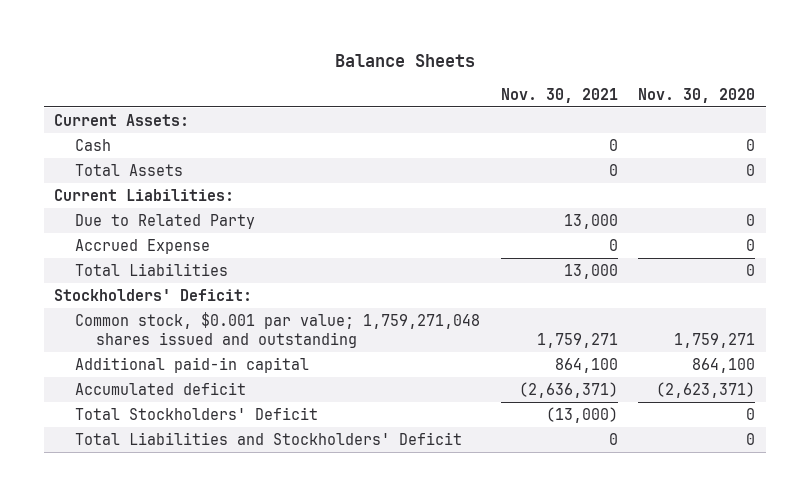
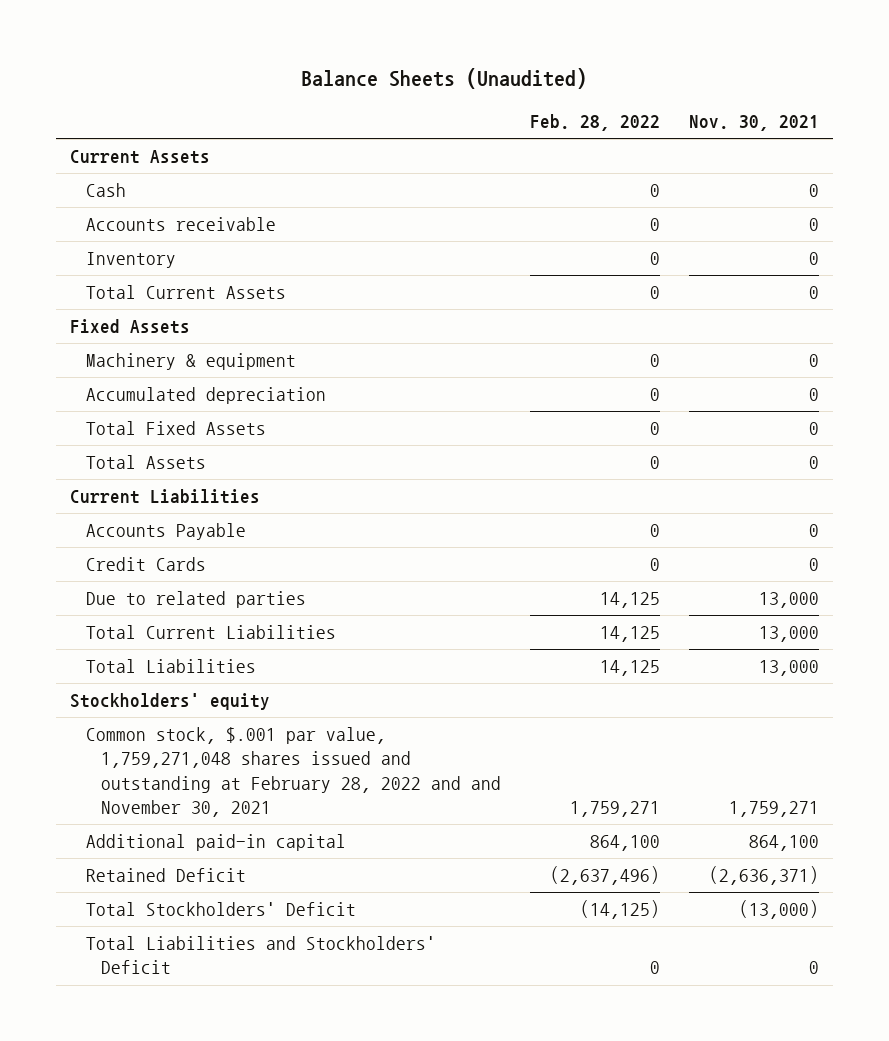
- Balance Sheets
+ Balance Sheets (Unaudited)
- | Nov. 30, 2021 | Nov. 30, 2020
+ | Feb. 28, 2022 | Nov. 30, 2021
- Current Assets:
+ Current Assets
+ Accounts receivable | 0 | 0
+ Inventory | 0 | 0
+ Total Current Assets | 0 | 0
+ Fixed Assets
+ Machinery & equipment | 0 | 0
+ Accumulated depreciation | 0 | 0
+ Total Fixed Assets | 0 | 0
- Current Liabilities:
- Due to Related Party | 13,000 | 0
- Accrued Expense | 0 | 0
+ Current Liabilities
+ Accounts Payable | 0 | 0
+ Credit Cards | 0 | 0
+ Due to related parties | 14,125 | 13,000
+ Total Current Liabilities | 14,125 | 13,000
- Stockholders' Deficit:
- Common stock, $0.001 par value; 1,759,271,048 shares issued and outstanding | 1,759,271 | 1,759,271
+ Stockholders' equity
+ Common stock, $.001 par value, 1,759,271,048 shares issued and outstanding at February 28, 2022 and and November 30, 2021 | 1,759,271 | 1,759,271
- Accumulated deficit | (2,636,371) | (2,623,371)
+ Retained Deficit | (2,637,496) | (2,636,371)

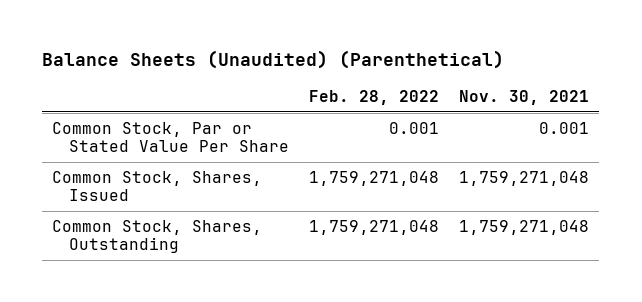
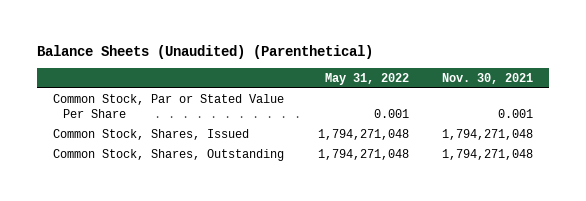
- | Feb. 28, 2022 | Nov. 30, 2021
+ | May 31, 2022 | Nov. 30, 2021
- Common Stock, Shares, Issued | 1,759,271,048 | 1,759,271,048
- Common Stock, Shares, Outstanding | 1,759,271,048 | 1,759,271,048
+ Common Stock, Shares, Issued | 1,794,271,048 | 1,794,271,048
+ Common Stock, Shares, Outstanding | 1,794,271,048 | 1,794,271,048

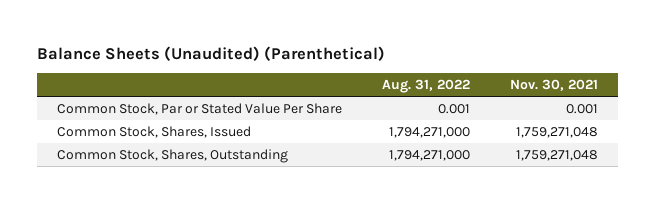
- | May 31, 2022 | Nov. 30, 2021
+ | Aug. 31, 2022 | Nov. 30, 2021
- Common Stock, Shares, Issued | 1,794,271,048 | 1,794,271,048
- Common Stock, Shares, Outstanding | 1,794,271,048 | 1,794,271,048
+ Common Stock, Shares, Issued | 1,794,271,000 | 1,759,271,048
+ Common Stock, Shares, Outstanding | 1,794,271,000 | 1,759,271,048

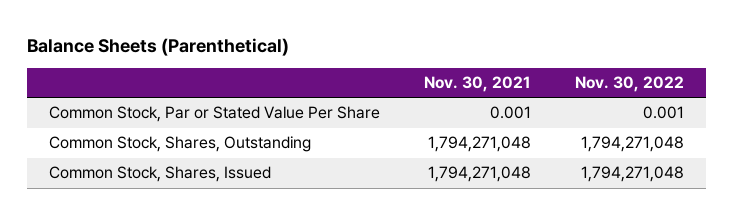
- Balance Sheets (Unaudited) (Parenthetical)
+ Balance Sheets (Parenthetical)
- | Aug. 31, 2022 | Nov. 30, 2021
+ | Nov. 30, 2021 | Nov. 30, 2022
- Common Stock, Shares, Issued | 1,794,271,000 | 1,759,271,048
- Common Stock, Shares, Outstanding | 1,794,271,000 | 1,759,271,048
+ Common Stock, Shares, Outstanding | 1,794,271,048 | 1,794,271,048
+ Common Stock, Shares, Issued | 1,794,271,048 | 1,794,271,048

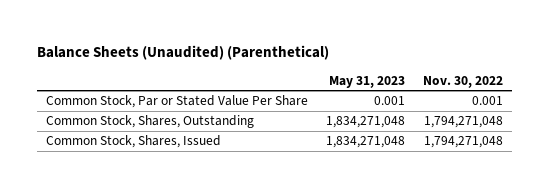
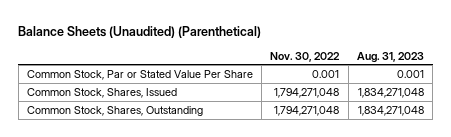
- | May 31, 2023 | Nov. 30, 2022
+ | Nov. 30, 2022 | Aug. 31, 2023
moved down: Common Stock, Shares, Outstanding | 1,794,271,048 | 1,834,271,048

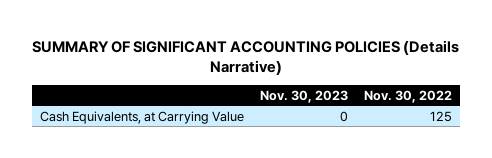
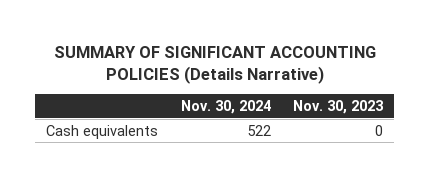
- | Nov. 30, 2023 | Nov. 30, 2022
+ | Nov. 30, 2024 | Nov. 30, 2023
- Cash Equivalents, at Carrying Value | 0 | 125
+ Cash equivalents | 522 | 0

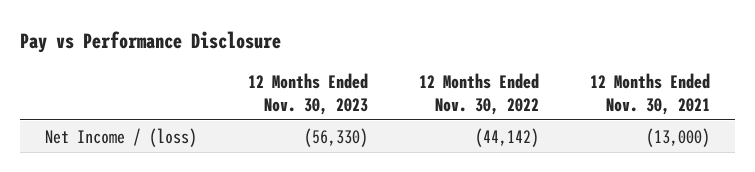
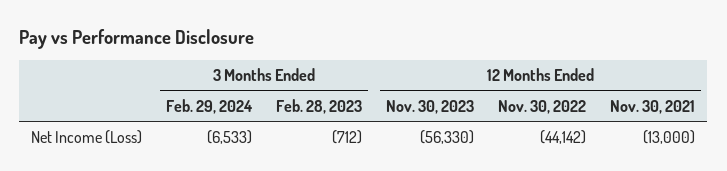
- | 12 Months Ended Nov. 30, 2023 | 12 Months Ended Nov. 30, 2022 | 12 Months Ended Nov. 30, 2021
+ | 3 Months Ended Feb. 29, 2024 | 3 Months Ended Feb. 28, 2023 | 12 Months Ended Nov. 30, 2023 | 12 Months Ended Nov. 30, 2022 | 12 Months Ended Nov. 30, 2021
- Net Income / (loss) | (56,330) | (44,142) | (13,000)
+ Net Income (Loss) | (6,533) | (712) | (56,330) | (44,142) | (13,000)

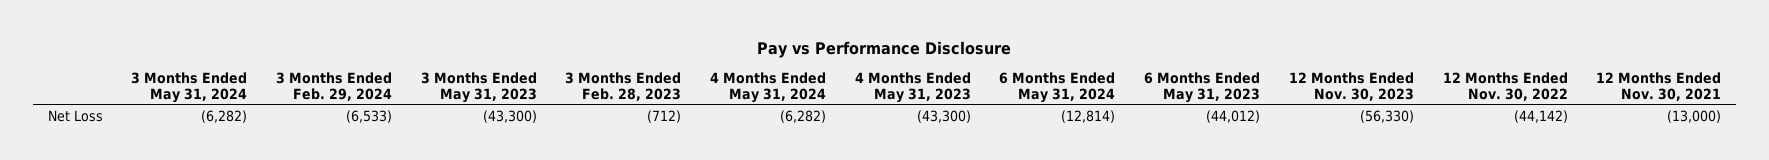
- | 3 Months Ended Feb. 29, 2024 | 3 Months Ended Feb. 28, 2023 | 12 Months Ended Nov. 30, 2023 | 12 Months Ended Nov. 30, 2022 | 12 Months Ended Nov. 30, 2021
+ | 3 Months Ended May 31, 2024 | 3 Months Ended Feb. 29, 2024 | 3 Months Ended May 31, 2023 | 3 Months Ended Feb. 28, 2023 | 4 Months Ended May 31, 2024 | 4 Months Ended May 31, 2023 | 6 Months Ended May 31, 2024 | 6 Months Ended May 31, 2023 | 12 Months Ended Nov. 30, 2023 | 12 Months Ended Nov. 30, 2022 | 12 Months Ended Nov. 30, 2021
- Net Income (Loss) | (6,533) | (712) | (56,330) | (44,142) | (13,000)
+ Net Loss | (6,282) | (6,533) | (43,300) | (712) | (6,282) | (43,300) | (12,814) | (44,012) | (56,330) | (44,142) | (13,000)

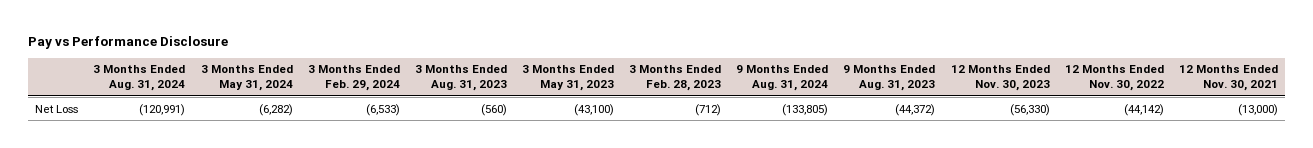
- | 3 Months Ended May 31, 2024 | 3 Months Ended Feb. 29, 2024 | 3 Months Ended May 31, 2023 | 3 Months Ended Feb. 28, 2023 | 4 Months Ended May 31, 2024 | 4 Months Ended May 31, 2023 | 6 Months Ended May 31, 2024 | 6 Months Ended May 31, 2023 | 12 Months Ended Nov. 30, 2023 | 12 Months Ended Nov. 30, 2022 | 12 Months Ended Nov. 30, 2021
+ | 3 Months Ended Aug. 31, 2024 | 3 Months Ended May 31, 2024 | 3 Months Ended Feb. 29, 2024 | 3 Months Ended Aug. 31, 2023 | 3 Months Ended May 31, 2023 | 3 Months Ended Feb. 28, 2023 | 9 Months Ended Aug. 31, 2024 | 9 Months Ended Aug. 31, 2023 | 12 Months Ended Nov. 30, 2023 | 12 Months Ended Nov. 30, 2022 | 12 Months Ended Nov. 30, 2021
- Net Loss | (6,282) | (6,533) | (43,300) | (712) | (6,282) | (43,300) | (12,814) | (44,012) | (56,330) | (44,142) | (13,000)
+ Net Loss | (120,991) | (6,282) | (6,533) | (560) | (43,100) | (712) | (133,805) | (44,372) | (56,330) | (44,142) | (13,000)

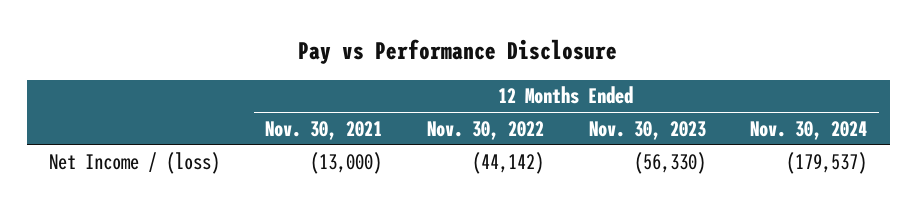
- | 3 Months Ended Aug. 31, 2024 | 3 Months Ended May 31, 2024 | 3 Months Ended Feb. 29, 2024 | 3 Months Ended Aug. 31, 2023 | 3 Months Ended May 31, 2023 | 3 Months Ended Feb. 28, 2023 | 9 Months Ended Aug. 31, 2024 | 9 Months Ended Aug. 31, 2023 | 12 Months Ended Nov. 30, 2023 | 12 Months Ended Nov. 30, 2022 | 12 Months Ended Nov. 30, 2021
+ | 12 Months Ended Nov. 30, 2021 | 12 Months Ended Nov. 30, 2022 | 12 Months Ended Nov. 30, 2023 | 12 Months Ended Nov. 30, 2024
- Net Loss | (120,991) | (6,282) | (6,533) | (560) | (43,100) | (712) | (133,805) | (44,372) | (56,330) | (44,142) | (13,000)
+ Net Income / (loss) | (13,000) | (44,142) | (56,330) | (179,537)

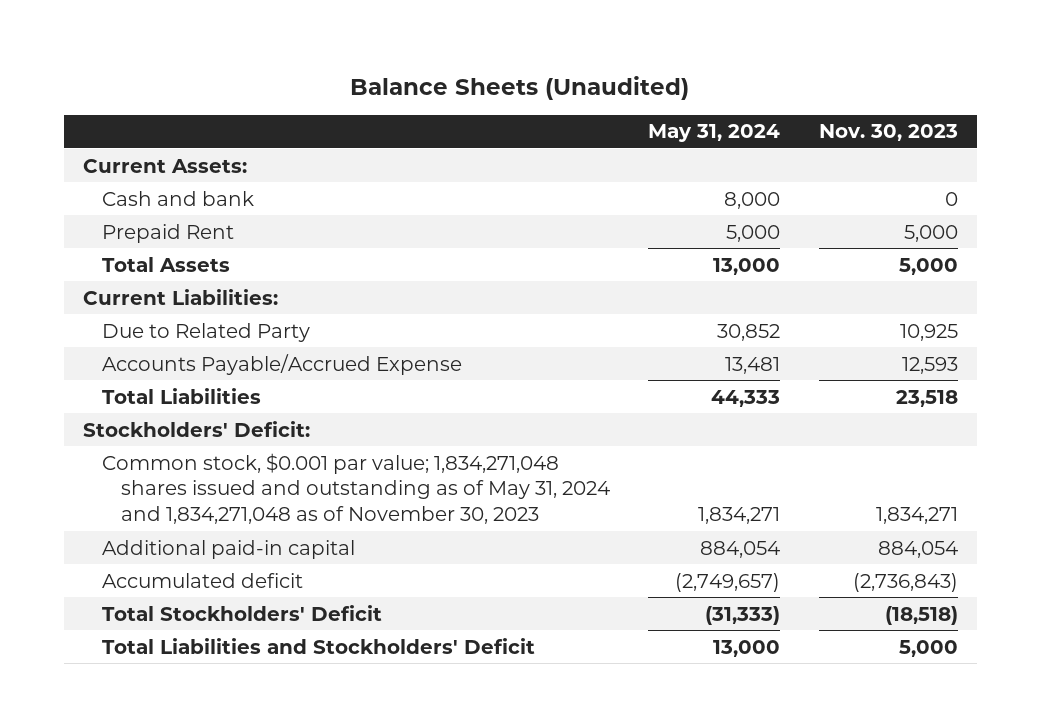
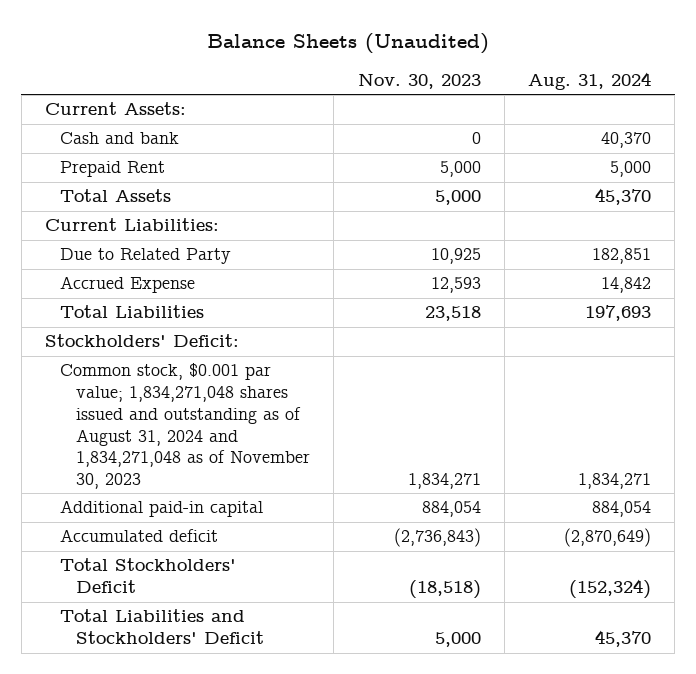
- | May 31, 2024 | Nov. 30, 2023
+ | Nov. 30, 2023 | Aug. 31, 2024
- Accounts Payable/Accrued Expense | 13,481 | 12,593
+ Accrued Expense | 12,593 | 14,842
- Common stock, $0.001 par value; 1,834,271,048 shares issued and outstanding as of May 31, 2024 and 1,834,271,048 as of November 30, 2023 | 1,834,271 | 1,834,271
+ Common stock, $0.001 par value; 1,834,271,048 shares issued and outstanding as of August 31, 2024 and 1,834,271,048 as of November 30, 2023 | 1,834,271 | 1,834,271

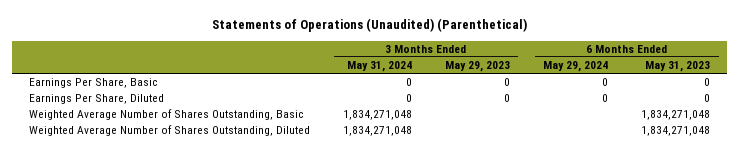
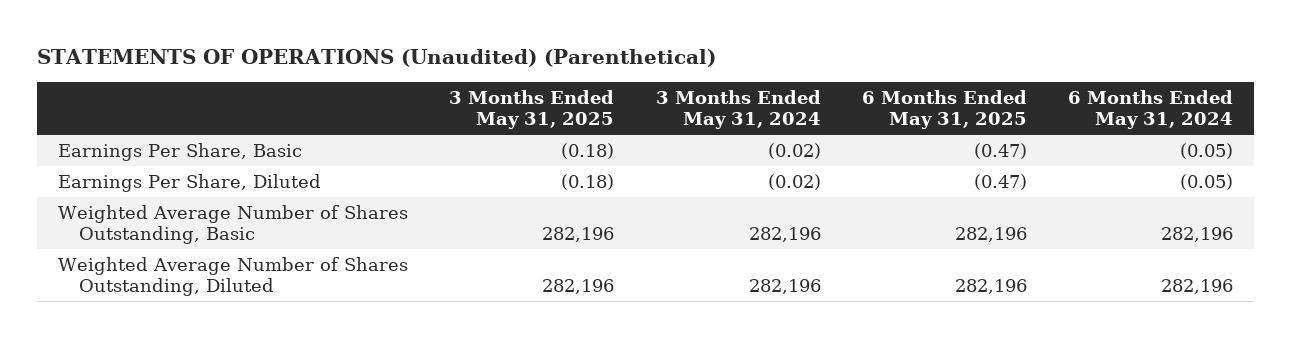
- Statements of Operations (Unaudited) (Parenthetical)
+ STATEMENTS OF OPERATIONS (Unaudited) (Parenthetical)
- | 3 Months Ended May 31, 2024 | 3 Months Ended May 29, 2023 | 6 Months Ended May 29, 2024 | 6 Months Ended May 31, 2023
+ | 3 Months Ended May 31, 2025 | 3 Months Ended May 31, 2024 | 6 Months Ended May 31, 2025 | 6 Months Ended May 31, 2024
- Earnings Per Share, Basic | 0 | 0 | 0 | 0
- Earnings Per Share, Diluted | 0 | 0 | 0 | 0
- Weighted Average Number of Shares Outstanding, Basic | 1,834,271,048 | | | 1,834,271,048
- Weighted Average Number of Shares Outstanding, Diluted | 1,834,271,048 | | | 1,834,271,048
+ Earnings Per Share, Basic | (0.18) | (0.02) | (0.47) | (0.05)
+ Earnings Per Share, Diluted | (0.18) | (0.02) | (0.47) | (0.05)
+ Weighted Average Number of Shares Outstanding, Basic | 282,196 | 282,196 | 282,196 | 282,196
+ Weighted Average Number of Shares Outstanding, Diluted | 282,196 | 282,196 | 282,196 | 282,196

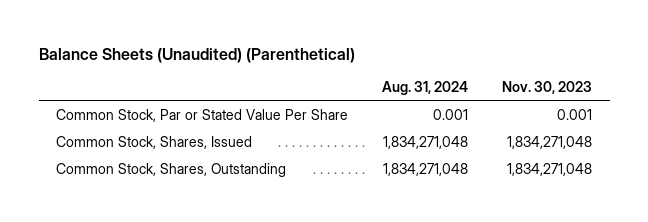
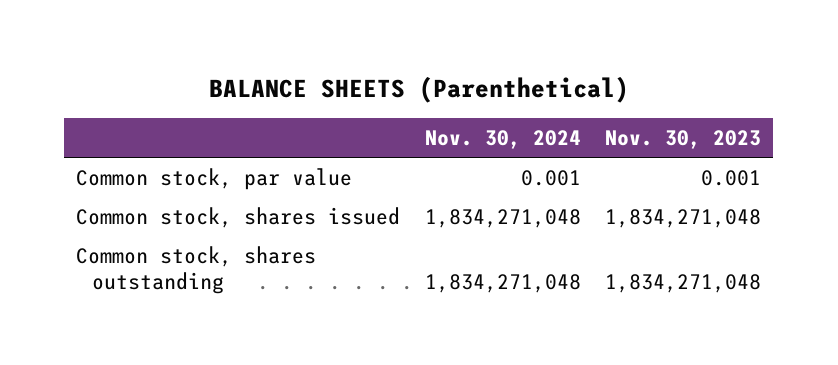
- Balance Sheets (Unaudited) (Parenthetical)
+ BALANCE SHEETS (Parenthetical)
- | Aug. 31, 2024 | Nov. 30, 2023
+ | Nov. 30, 2024 | Nov. 30, 2023
- Common Stock, Par or Stated Value Per Share | 0.001 | 0.001
- Common Stock, Shares, Issued | 1,834,271,048 | 1,834,271,048
- Common Stock, Shares, Outstanding | 1,834,271,048 | 1,834,271,048
+ Common stock, par value | 0.001 | 0.001
+ Common stock, shares issued | 1,834,271,048 | 1,834,271,048
+ Common stock, shares outstanding | 1,834,271,048 | 1,834,271,048

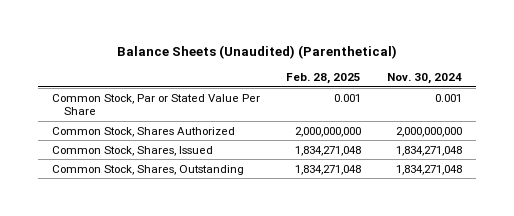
- BALANCE SHEETS (Parenthetical)
+ Balance Sheets (Unaudited) (Parenthetical)
- | Nov. 30, 2024 | Nov. 30, 2023
+ | Feb. 28, 2025 | Nov. 30, 2024
- Common stock, par value | 0.001 | 0.001
- Common stock, shares issued | 1,834,271,048 | 1,834,271,048
- Common stock, shares outstanding | 1,834,271,048 | 1,834,271,048
+ Common Stock, Par or Stated Value Per Share | 0.001 | 0.001
+ Common Stock, Shares Authorized | 2,000,000,000 | 2,000,000,000
+ Common Stock, Shares, Issued | 1,834,271,048 | 1,834,271,048
+ Common Stock, Shares, Outstanding | 1,834,271,048 | 1,834,271,048

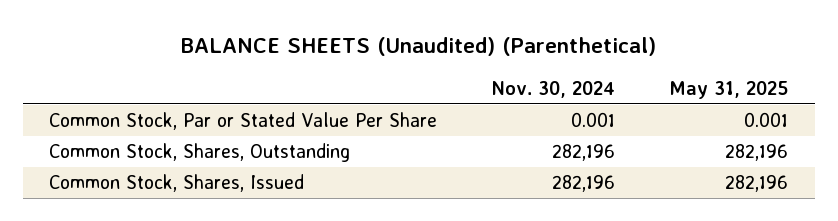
- Balance Sheets (Unaudited) (Parenthetical)
+ BALANCE SHEETS (Unaudited) (Parenthetical)
- | Feb. 28, 2025 | Nov. 30, 2024
+ | Nov. 30, 2024 | May 31, 2025
- Common Stock, Shares Authorized | 2,000,000,000 | 2,000,000,000
- Common Stock, Shares, Issued | 1,834,271,048 | 1,834,271,048
- Common Stock, Shares, Outstanding | 1,834,271,048 | 1,834,271,048
+ Common Stock, Shares, Outstanding | 282,196 | 282,196
+ Common Stock, Shares, Issued | 282,196 | 282,196

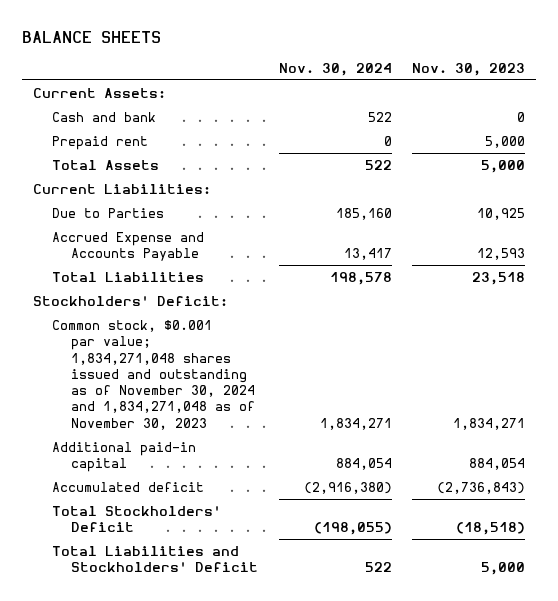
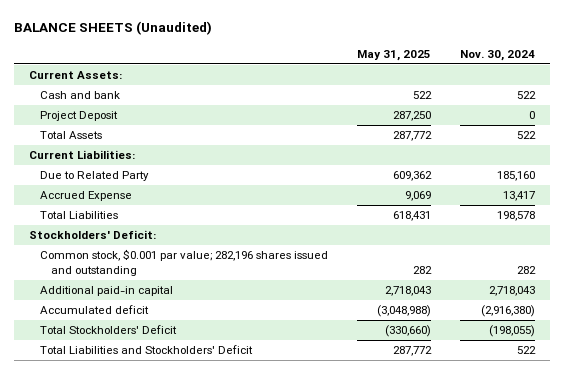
- BALANCE SHEETS
+ BALANCE SHEETS (Unaudited)
- | Nov. 30, 2024 | Nov. 30, 2023
+ | May 31, 2025 | Nov. 30, 2024
- Prepaid rent | 0 | 5,000
+ Project Deposit | 287,250 | 0
- Due to Parties | 185,160 | 10,925
- Accrued Expense and Accounts Payable | 13,417 | 12,593
+ Due to Related Party | 609,362 | 185,160
+ Accrued Expense | 9,069 | 13,417
- Common stock, $0.001 par value; 1,834,271,048 shares issued and outstanding as of November 30, 2024 and 1,834,271,048 as of November 30, 2023 | 1,834,271 | 1,834,271
- Additional paid-in capital | 884,054 | 884,054
+ Common stock, $0.001 par value; 282,196 shares issued and outstanding | 282 | 282
+ Additional paid-in capital | 2,718,043 | 2,718,043

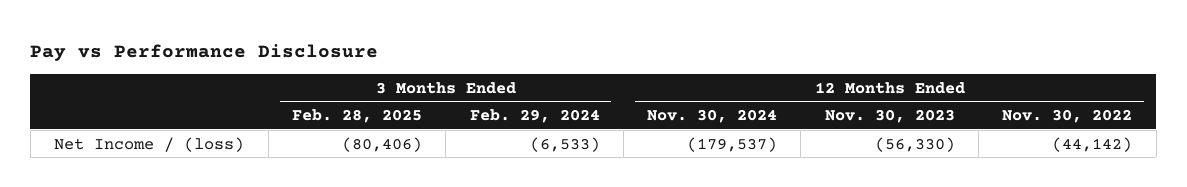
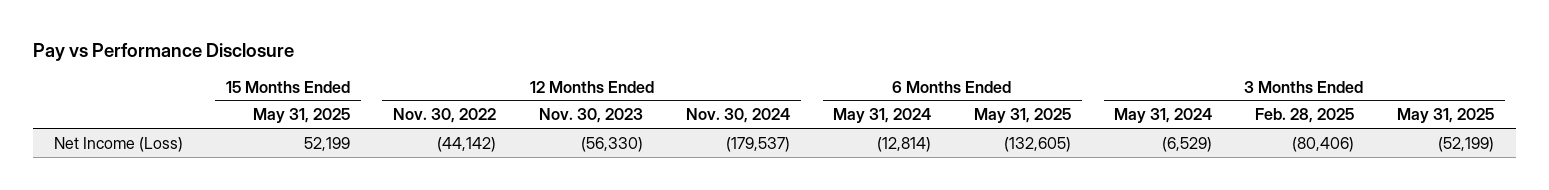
- | 3 Months Ended Feb. 28, 2025 | 3 Months Ended Feb. 29, 2024 | 12 Months Ended Nov. 30, 2024 | 12 Months Ended Nov. 30, 2023 | 12 Months Ended Nov. 30, 2022
+ | 15 Months Ended May 31, 2025 | 12 Months Ended Nov. 30, 2022 | 12 Months Ended Nov. 30, 2023 | 12 Months Ended Nov. 30, 2024 | 6 Months Ended May 31, 2024 | 6 Months Ended May 31, 2025 | 3 Months Ended May 31, 2024 | 3 Months Ended Feb. 28, 2025 | 3 Months Ended May 31, 2025
- Net Income / (loss) | (80,406) | (6,533) | (179,537) | (56,330) | (44,142)
+ Net Income (Loss) | 52,199 | (44,142) | (56,330) | (179,537) | (12,814) | (132,605) | (6,529) | (80,406) | (52,199)

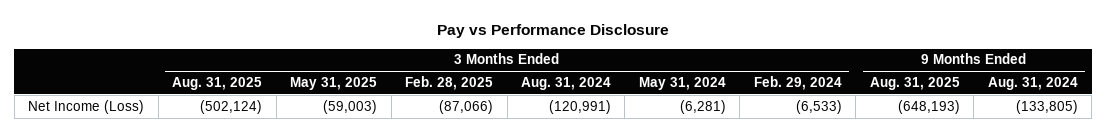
- | 15 Months Ended May 31, 2025 | 12 Months Ended Nov. 30, 2022 | 12 Months Ended Nov. 30, 2023 | 12 Months Ended Nov. 30, 2024 | 6 Months Ended May 31, 2024 | 6 Months Ended May 31, 2025 | 3 Months Ended May 31, 2024 | 3 Months Ended Feb. 28, 2025 | 3 Months Ended May 31, 2025
+ | 3 Months Ended Aug. 31, 2025 | 3 Months Ended May 31, 2025 | 3 Months Ended Feb. 28, 2025 | 3 Months Ended Aug. 31, 2024 | 3 Months Ended May 31, 2024 | 3 Months Ended Feb. 29, 2024 | 9 Months Ended Aug. 31, 2025 | 9 Months Ended Aug. 31, 2024
- Net Income (Loss) | 52,199 | (44,142) | (56,330) | (179,537) | (12,814) | (132,605) | (6,529) | (80,406) | (52,199)
+ Net Income (Loss) | (502,124) | (59,003) | (87,066) | (120,991) | (6,281) | (6,533) | (648,193) | (133,805)

